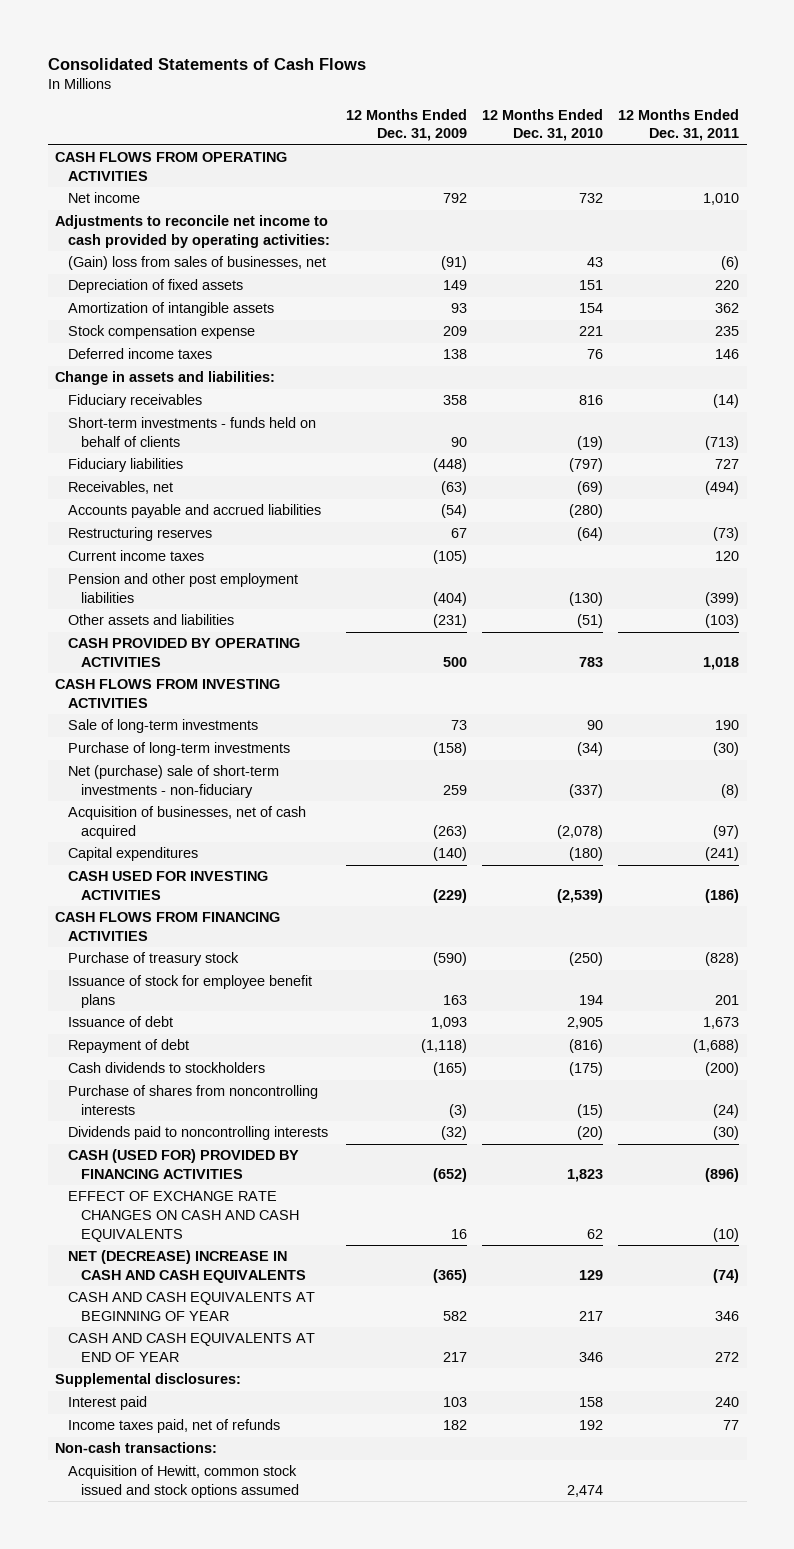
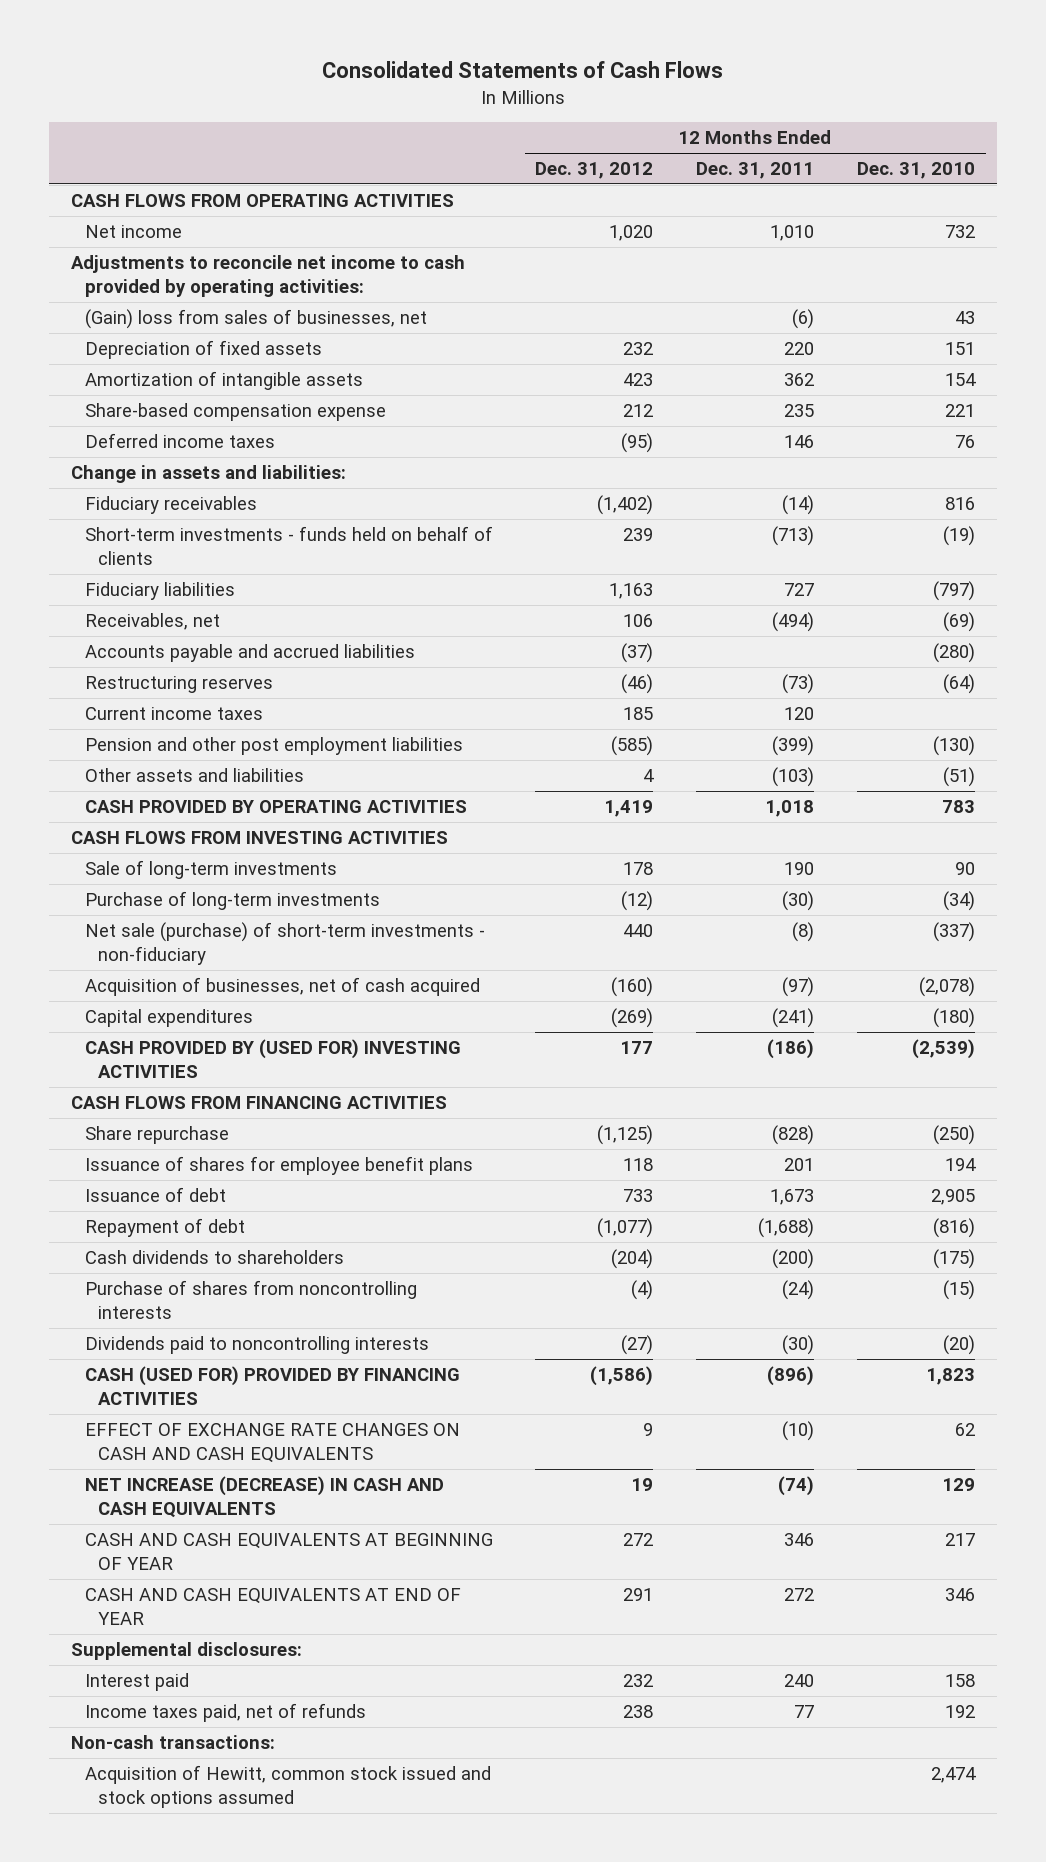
- | 12 Months Ended Dec. 31, 2009 | 12 Months Ended Dec. 31, 2010 | 12 Months Ended Dec. 31, 2011
+ | 12 Months Ended Dec. 31, 2012 | 12 Months Ended Dec. 31, 2011 | 12 Months Ended Dec. 31, 2010
- Stock compensation expense | 209 | 221 | 235
+ Share-based compensation expense | 212 | 235 | 221
- Net (purchase) sale of short-term investments - non-fiduciary | 259 | (337) | (8)
+ Net sale (purchase) of short-term investments - non-fiduciary | 440 | (8) | (337)
- CASH USED FOR INVESTING ACTIVITIES | (229) | (2,539) | (186)
+ CASH PROVIDED BY (USED FOR) INVESTING ACTIVITIES | 177 | (186) | (2,539)
- Purchase of treasury stock | (590) | (250) | (828)
- Issuance of stock for employee benefit plans | 163 | 194 | 201
+ Share repurchase | (1,125) | (828) | (250)
+ Issuance of shares for employee benefit plans | 118 | 201 | 194
- Cash dividends to stockholders | (165) | (175) | (200)
+ Cash dividends to shareholders | (204) | (200) | (175)
- NET (DECREASE) INCREASE IN CASH AND CASH EQUIVALENTS | (365) | 129 | (74)
+ NET INCREASE (DECREASE) IN CASH AND CASH EQUIVALENTS | 19 | (74) | 129

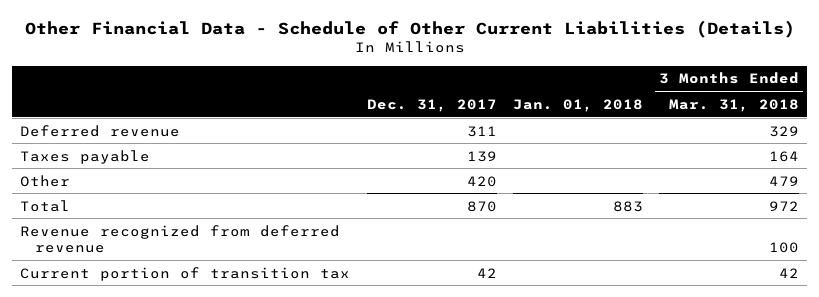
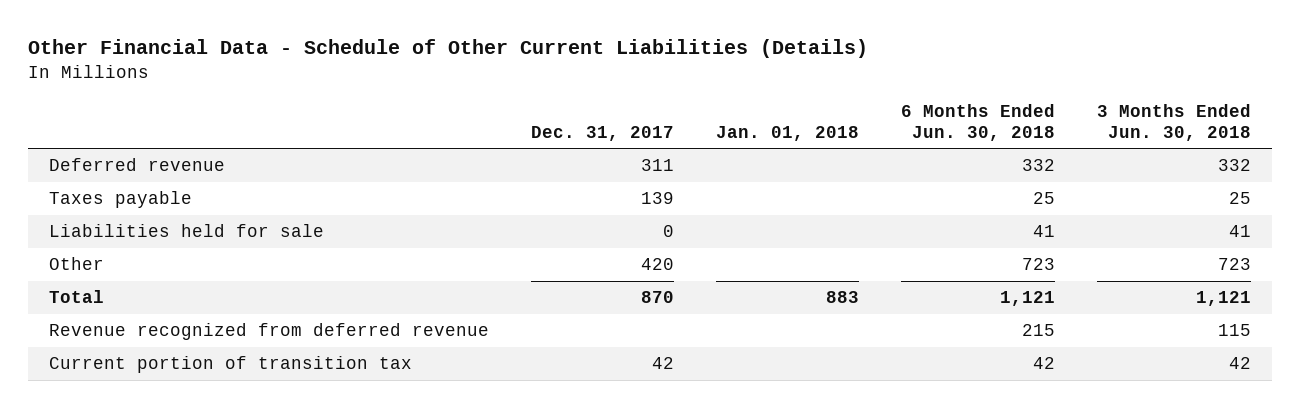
- | Dec. 31, 2017 | Jan. 01, 2018 | 3 Months Ended Mar. 31, 2018
+ | Dec. 31, 2017 | Jan. 01, 2018 | 6 Months Ended Jun. 30, 2018 | 3 Months Ended Jun. 30, 2018
+ Liabilities held for sale | 0 | | 41 | 41

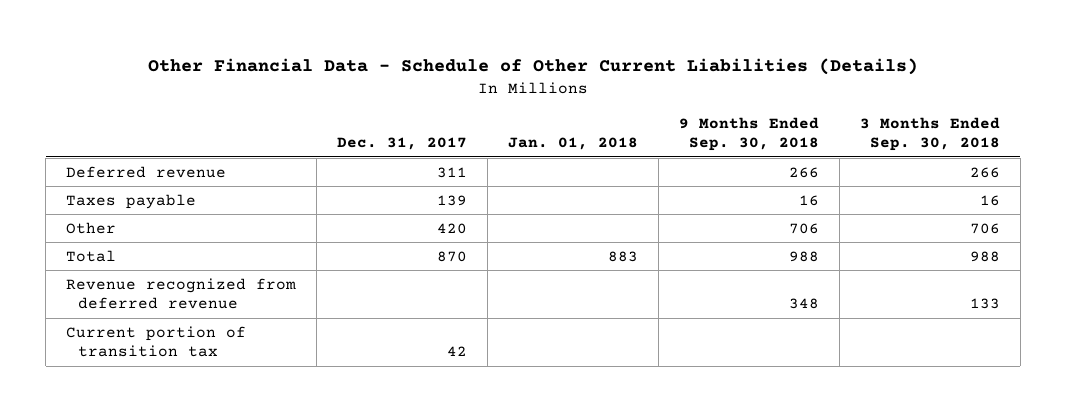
- | Dec. 31, 2017 | Jan. 01, 2018 | 6 Months Ended Jun. 30, 2018 | 3 Months Ended Jun. 30, 2018
+ | Dec. 31, 2017 | Jan. 01, 2018 | 9 Months Ended Sep. 30, 2018 | 3 Months Ended Sep. 30, 2018
- Liabilities held for sale | 0 | | 41 | 41

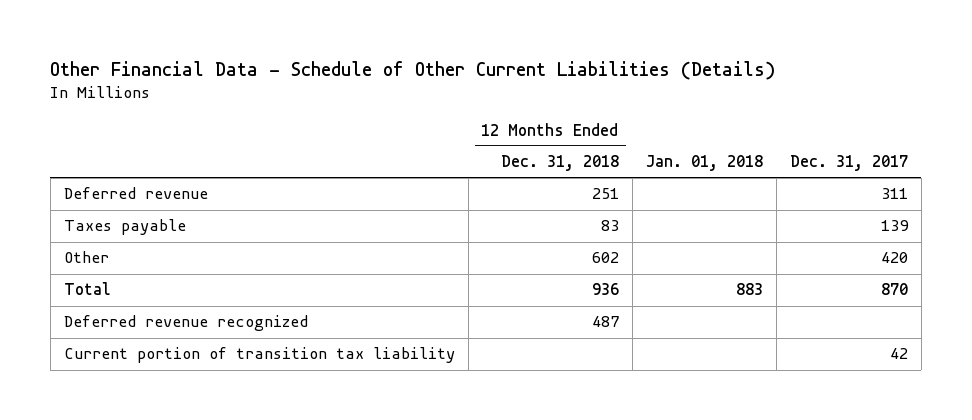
- | Dec. 31, 2017 | Jan. 01, 2018 | 9 Months Ended Sep. 30, 2018 | 3 Months Ended Sep. 30, 2018
+ | 12 Months Ended Dec. 31, 2018 | Jan. 01, 2018 | Dec. 31, 2017
- Revenue recognized from deferred revenue | | | 348 | 133
- Current portion of transition tax | 42 | | |
+ Deferred revenue recognized | 487 | |
+ Current portion of transition tax liability | | | 42

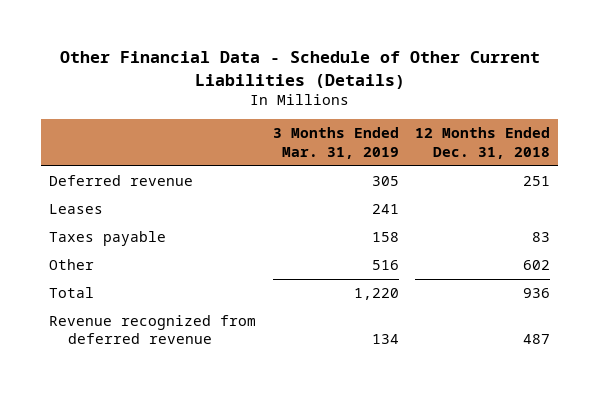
- | 12 Months Ended Dec. 31, 2018 | Jan. 01, 2018 | Dec. 31, 2017
+ | 3 Months Ended Mar. 31, 2019 | 12 Months Ended Dec. 31, 2018
+ Leases | 241 |
- Deferred revenue recognized | 487 | |
- Current portion of transition tax liability | | | 42
+ Revenue recognized from deferred revenue | 134 | 487

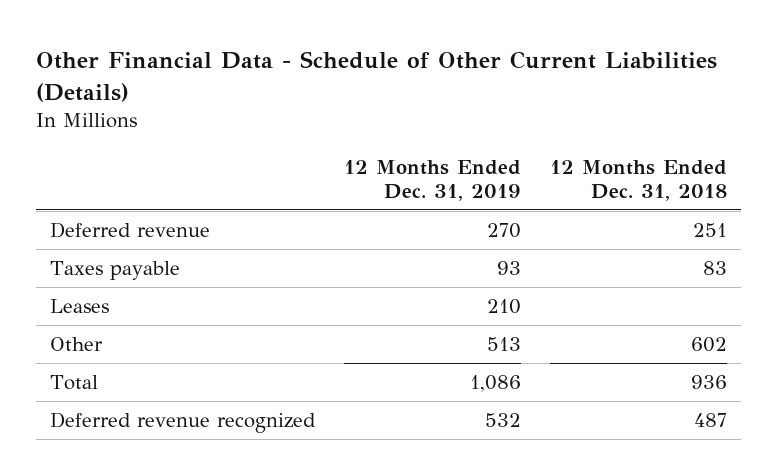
- | 3 Months Ended Mar. 31, 2019 | 12 Months Ended Dec. 31, 2018
+ | 12 Months Ended Dec. 31, 2019 | 12 Months Ended Dec. 31, 2018
moved down: Leases | 210 |
- Revenue recognized from deferred revenue | 134 | 487
+ Deferred revenue recognized | 532 | 487

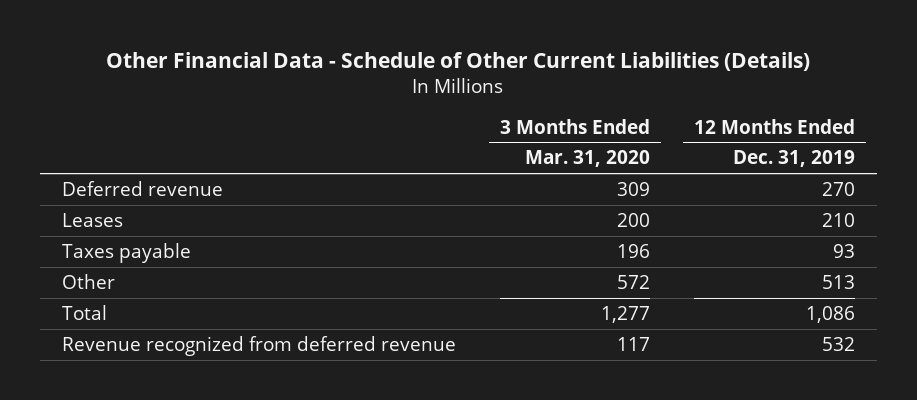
- | 12 Months Ended Dec. 31, 2019 | 12 Months Ended Dec. 31, 2018
+ | 3 Months Ended Mar. 31, 2020 | 12 Months Ended Dec. 31, 2019
moved down: Taxes payable | 196 | 93
- Deferred revenue recognized | 532 | 487
+ Revenue recognized from deferred revenue | 117 | 532

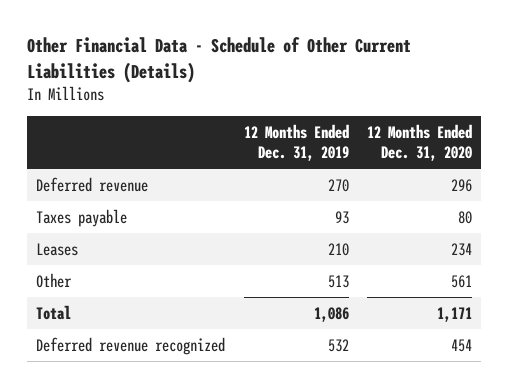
- | 3 Months Ended Mar. 31, 2020 | 12 Months Ended Dec. 31, 2019
+ | 12 Months Ended Dec. 31, 2019 | 12 Months Ended Dec. 31, 2020
moved down: Leases | 210 | 234
- Revenue recognized from deferred revenue | 117 | 532
+ Deferred revenue recognized | 532 | 454

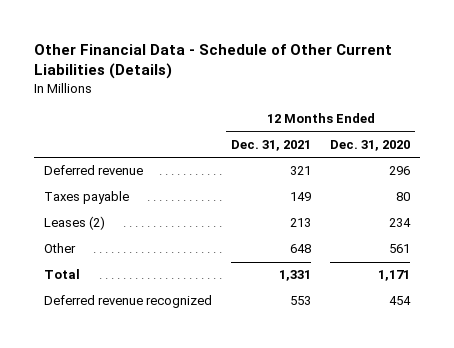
- | 12 Months Ended Dec. 31, 2019 | 12 Months Ended Dec. 31, 2020
+ | 12 Months Ended Dec. 31, 2021 | 12 Months Ended Dec. 31, 2020
- Leases | 210 | 234
+ Leases (2) | 213 | 234

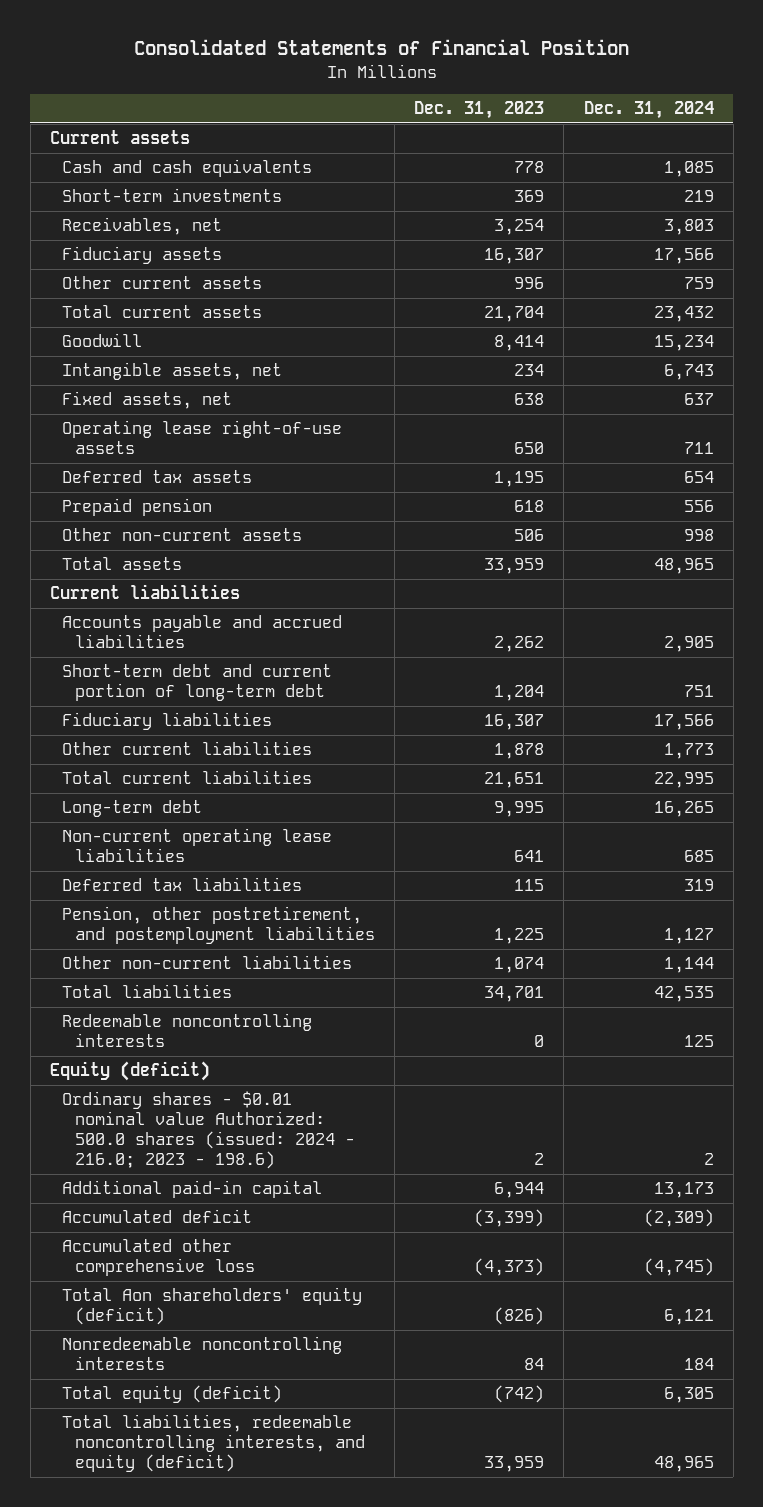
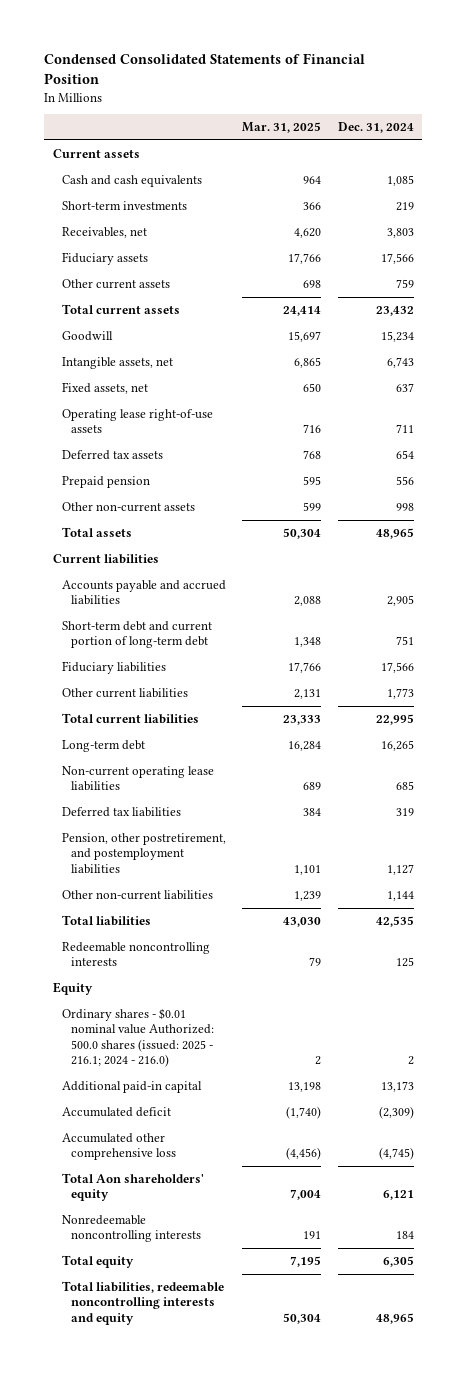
- Consolidated Statements of Financial Position
+ Condensed Consolidated Statements of Financial Position
- | Dec. 31, 2023 | Dec. 31, 2024
+ | Mar. 31, 2025 | Dec. 31, 2024
- Equity (deficit)
- Ordinary shares - $0.01 nominal value Authorized: 500.0 shares (issued: 2024 - 216.0; 2023 - 198.6) | 2 | 2
+ Equity
+ Ordinary shares - $0.01 nominal value Authorized: 500.0 shares (issued: 2025 - 216.1; 2024 - 216.0) | 2 | 2
- Total Aon shareholders' equity (deficit) | (826) | 6,121
+ Total Aon shareholders' equity | 7,004 | 6,121
- Total equity (deficit) | (742) | 6,305
- Total liabilities, redeemable noncontrolling interests, and equity (deficit) | 33,959 | 48,965
+ Total equity | 7,195 | 6,305
+ Total liabilities, redeemable noncontrolling interests and equity | 50,304 | 48,965

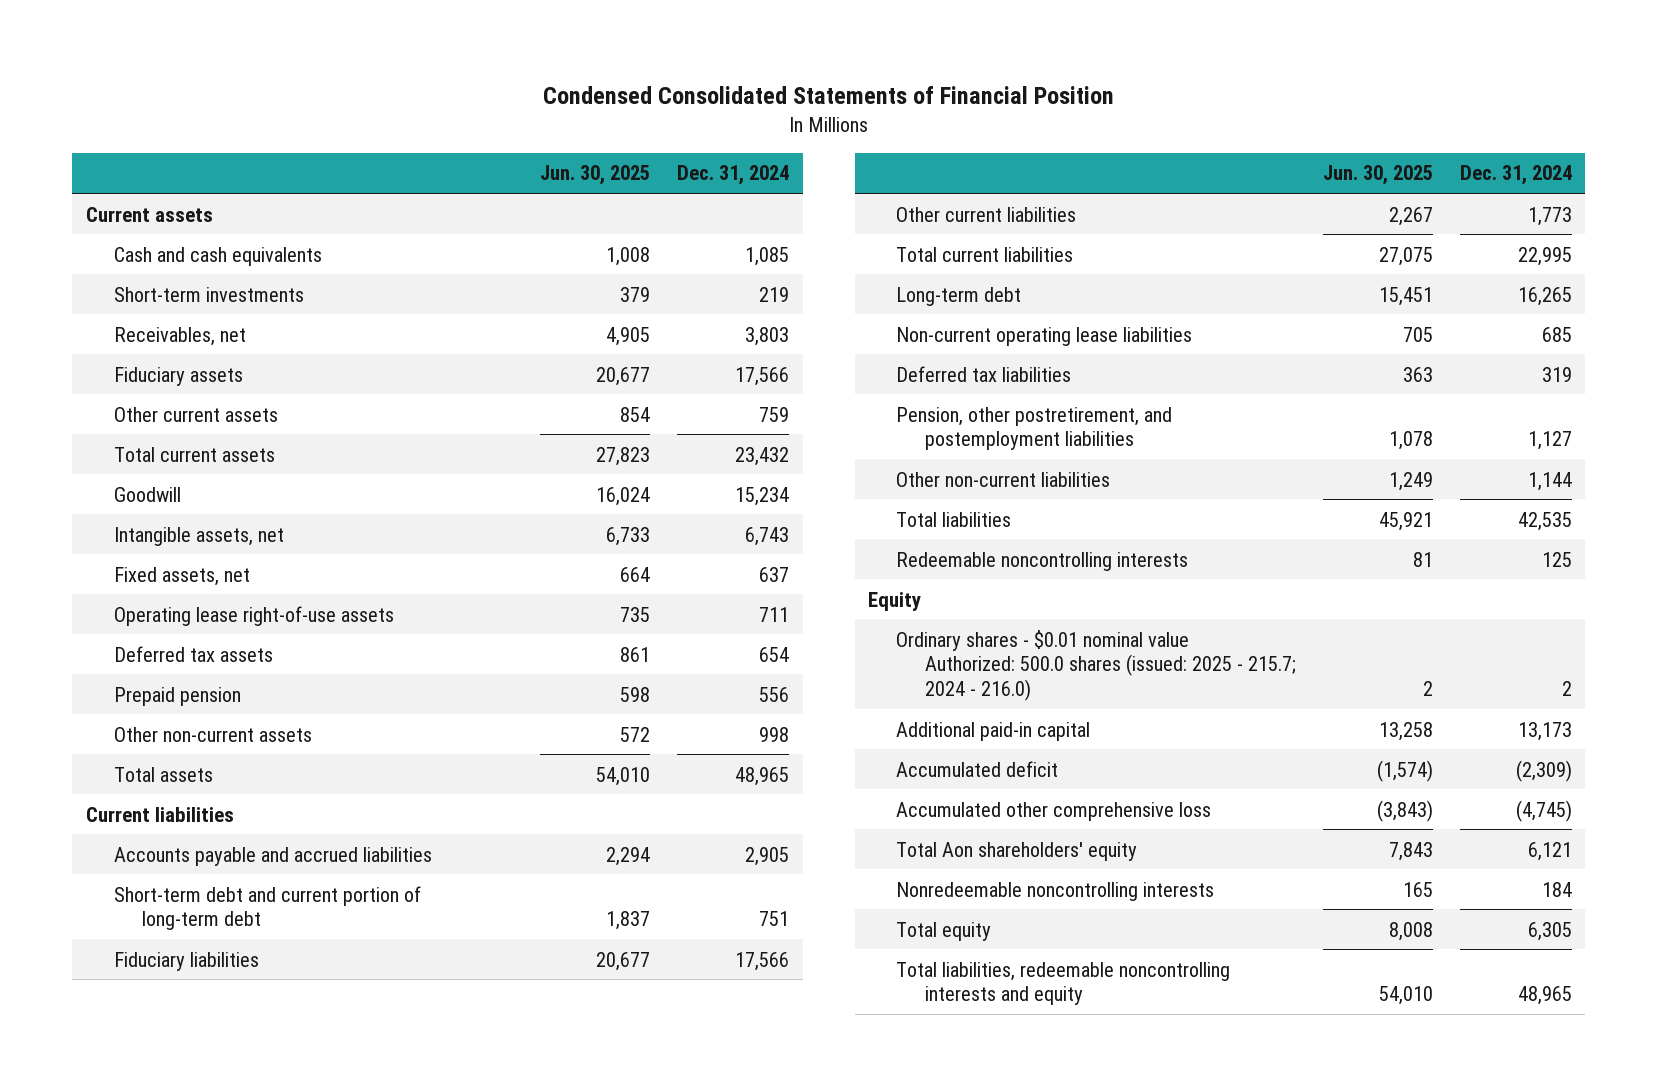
- | Mar. 31, 2025 | Dec. 31, 2024
+ | Jun. 30, 2025 | Dec. 31, 2024
- Ordinary shares - $0.01 nominal value Authorized: 500.0 shares (issued: 2025 - 216.1; 2024 - 216.0) | 2 | 2
+ Ordinary shares - $0.01 nominal value Authorized: 500.0 shares (issued: 2025 - 215.7; 2024 - 216.0) | 2 | 2

